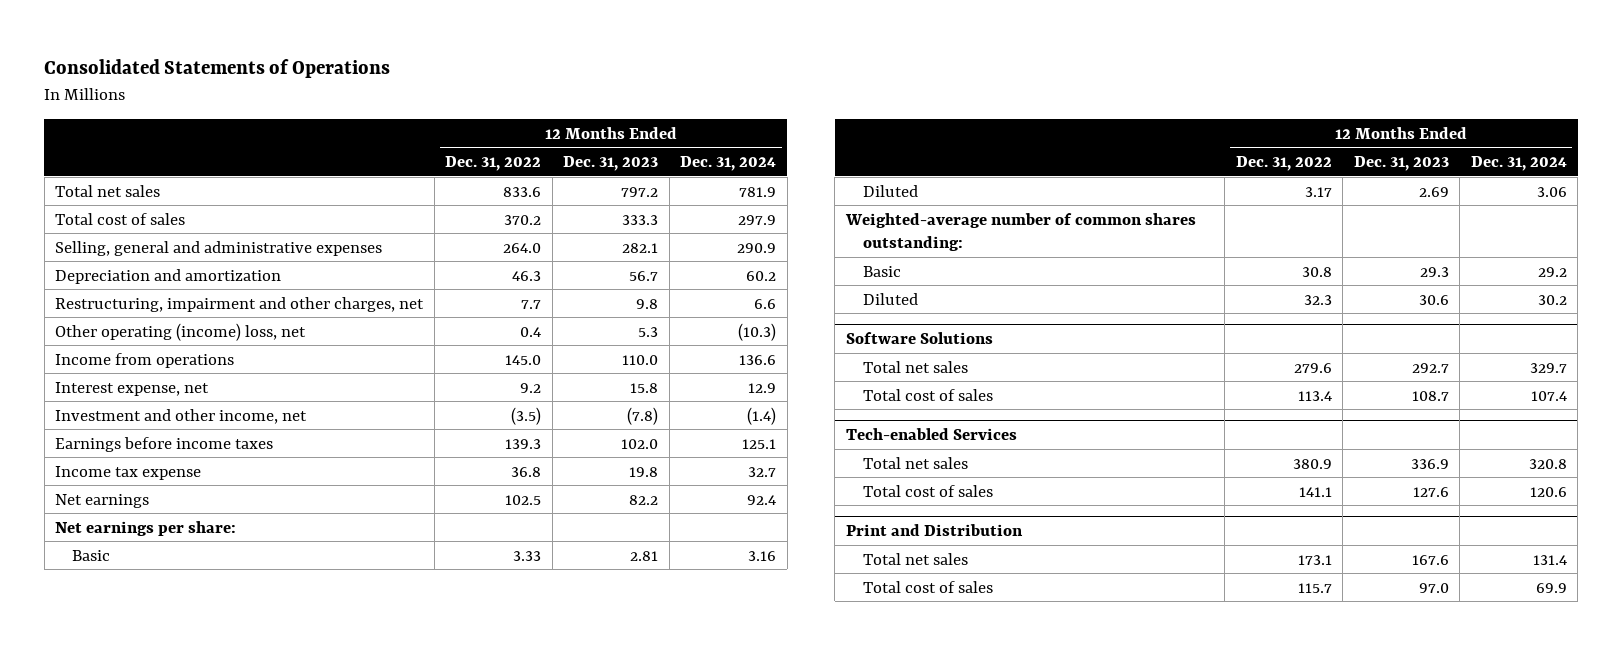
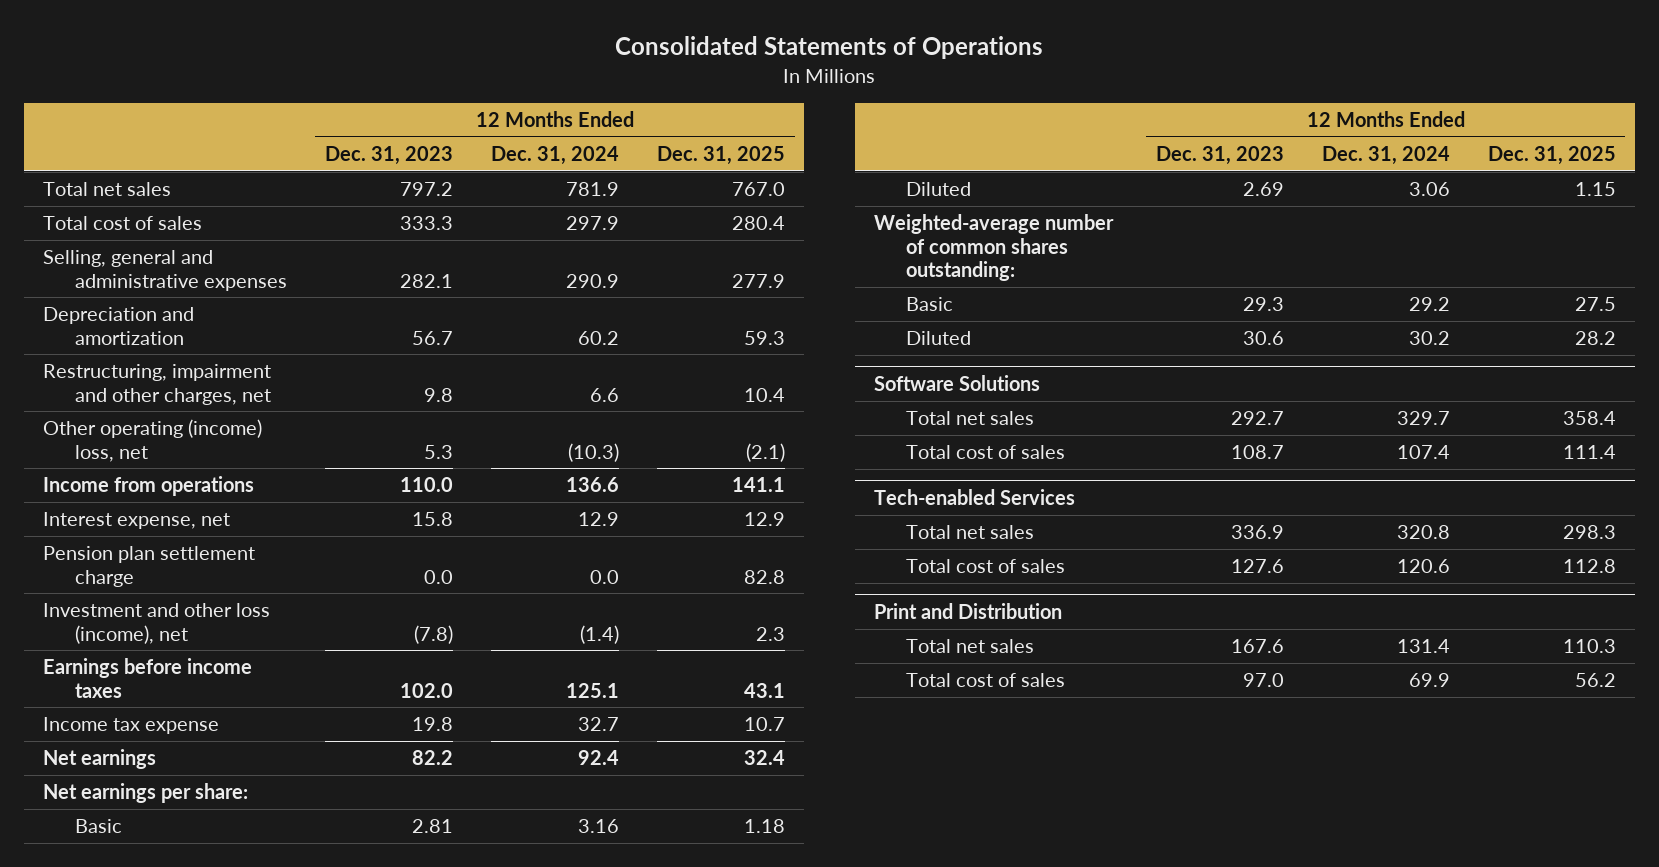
- | 12 Months Ended Dec. 31, 2022 | 12 Months Ended Dec. 31, 2023 | 12 Months Ended Dec. 31, 2024
+ | 12 Months Ended Dec. 31, 2023 | 12 Months Ended Dec. 31, 2024 | 12 Months Ended Dec. 31, 2025
- Investment and other income, net | (3.5) | (7.8) | (1.4)
+ Pension plan settlement charge | 0.0 | 0.0 | 82.8
+ Investment and other loss (income), net | (7.8) | (1.4) | 2.3

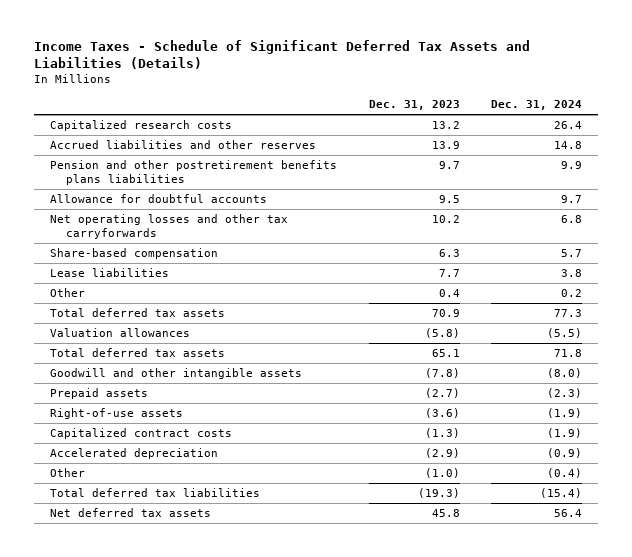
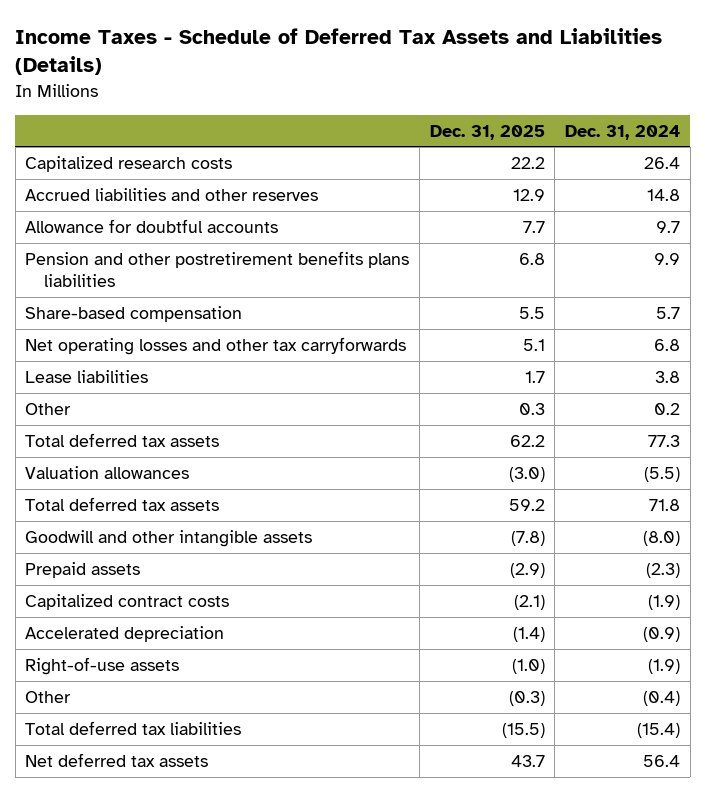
- Income Taxes - Schedule of Significant Deferred Tax Assets and Liabilities (Details)
+ Income Taxes - Schedule of Deferred Tax Assets and Liabilities (Details)
- | Dec. 31, 2023 | Dec. 31, 2024
+ | Dec. 31, 2025 | Dec. 31, 2024
moved down: Pension and other postretirement benefits plans liabilities | 6.8 | 9.9
moved down: Net operating losses and other tax carryforwards | 5.1 | 6.8
moved down: Right-of-use assets | (1.0) | (1.9)

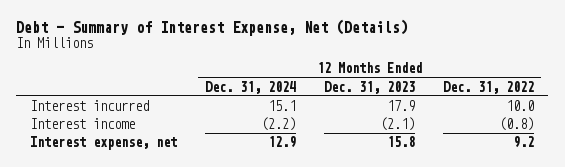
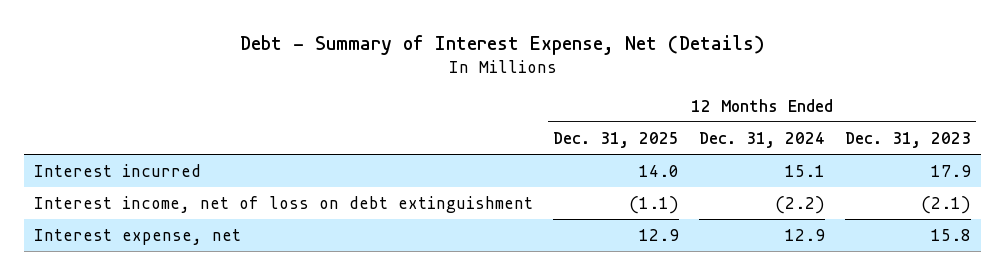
- | 12 Months Ended Dec. 31, 2024 | 12 Months Ended Dec. 31, 2023 | 12 Months Ended Dec. 31, 2022
+ | 12 Months Ended Dec. 31, 2025 | 12 Months Ended Dec. 31, 2024 | 12 Months Ended Dec. 31, 2023
- Interest income | (2.2) | (2.1) | (0.8)
+ Interest income, net of loss on debt extinguishment | (1.1) | (2.2) | (2.1)

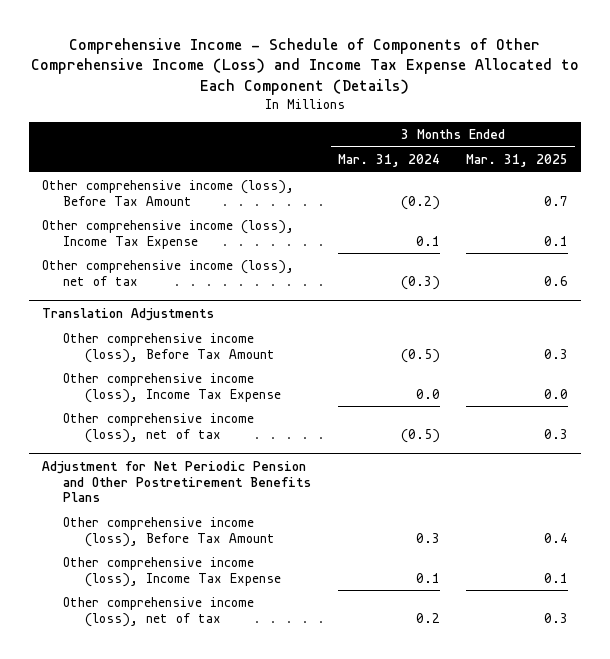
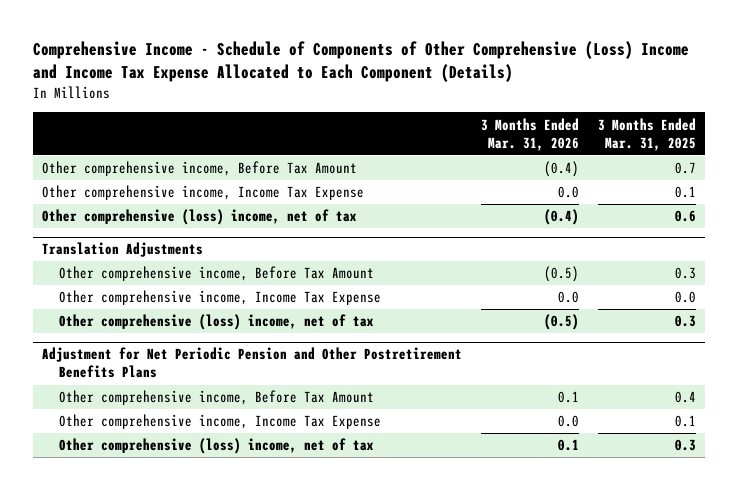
- Comprehensive Income - Schedule of Components of Other Comprehensive Income (Loss) and Income Tax Expense Allocated to Each Component (Details)
+ Comprehensive Income - Schedule of Components of Other Comprehensive (Loss) Income and Income Tax Expense Allocated to Each Component (Details)
- | 3 Months Ended Mar. 31, 2024 | 3 Months Ended Mar. 31, 2025
+ | 3 Months Ended Mar. 31, 2026 | 3 Months Ended Mar. 31, 2025
- Other comprehensive income (loss), Before Tax Amount | (0.2) | 0.7
- Other comprehensive income (loss), Income Tax Expense | 0.1 | 0.1
- Other comprehensive income (loss), net of tax | (0.3) | 0.6
+ Other comprehensive income, Before Tax Amount | (0.4) | 0.7
+ Other comprehensive income, Income Tax Expense | 0.0 | 0.1
+ Other comprehensive (loss) income, net of tax | (0.4) | 0.6
@ Translation Adjustments
- Other comprehensive income (loss), Before Tax Amount | (0.5) | 0.3
- Other comprehensive income (loss), Income Tax Expense | 0.0 | 0.0
- Other comprehensive income (loss), net of tax | (0.5) | 0.3
+ Other comprehensive income, Before Tax Amount | (0.5) | 0.3
+ Other comprehensive income, Income Tax Expense | 0.0 | 0.0
+ Other comprehensive (loss) income, net of tax | (0.5) | 0.3
@ Adjustment for Net Periodic Pension and Other Postretirement Benefits Plans
- Other comprehensive income (loss), Before Tax Amount | 0.3 | 0.4
- Other comprehensive income (loss), Income Tax Expense | 0.1 | 0.1
- Other comprehensive income (loss), net of tax | 0.2 | 0.3
+ Other comprehensive income, Before Tax Amount | 0.1 | 0.4
+ Other comprehensive income, Income Tax Expense | 0.0 | 0.1
+ Other comprehensive (loss) income, net of tax | 0.1 | 0.3

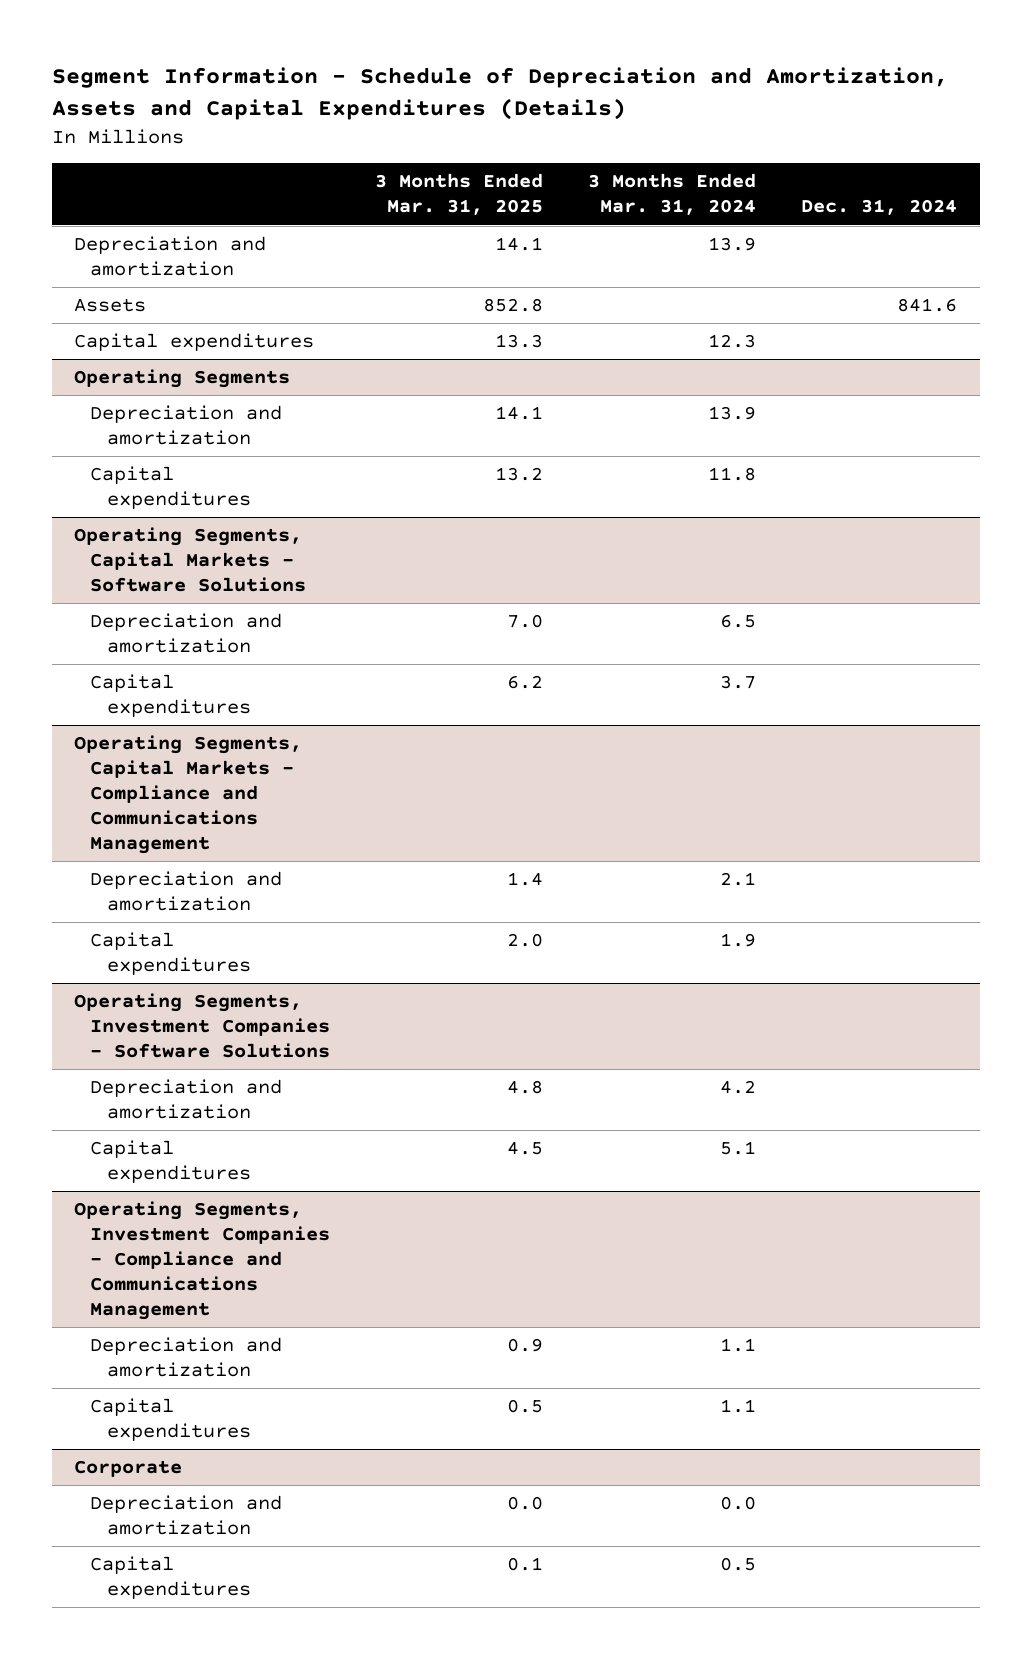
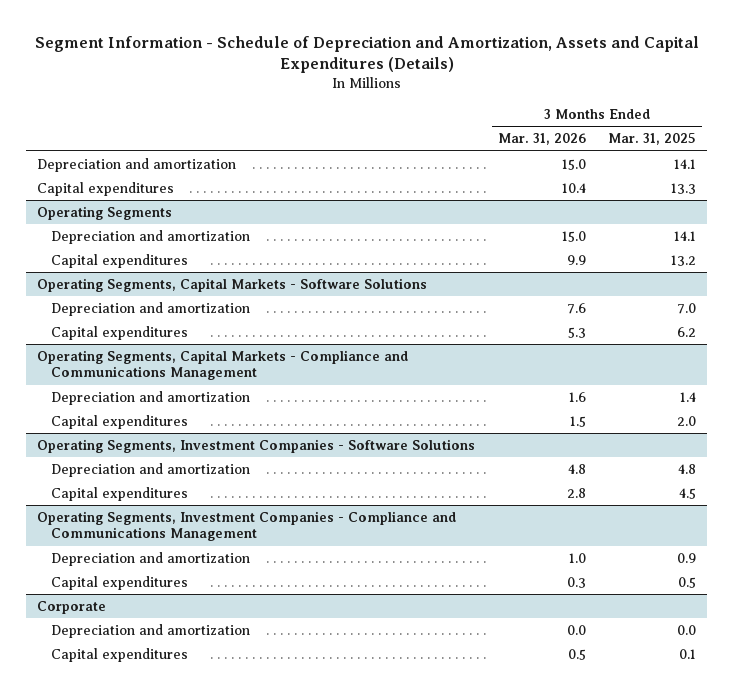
- | 3 Months Ended Mar. 31, 2025 | 3 Months Ended Mar. 31, 2024 | Dec. 31, 2024
+ | 3 Months Ended Mar. 31, 2026 | 3 Months Ended Mar. 31, 2025
- Assets | 852.8 | | 841.6

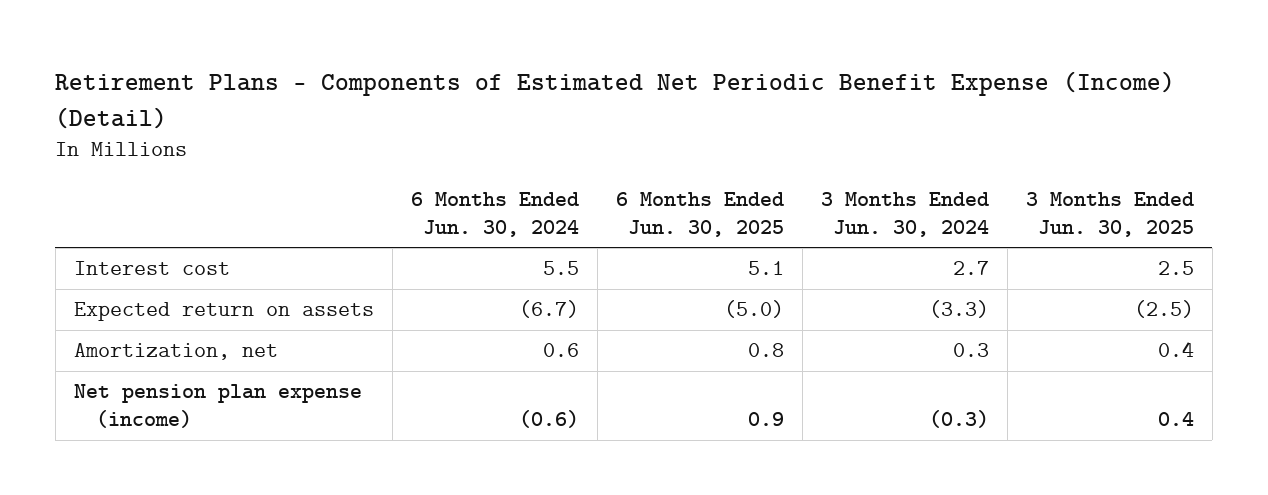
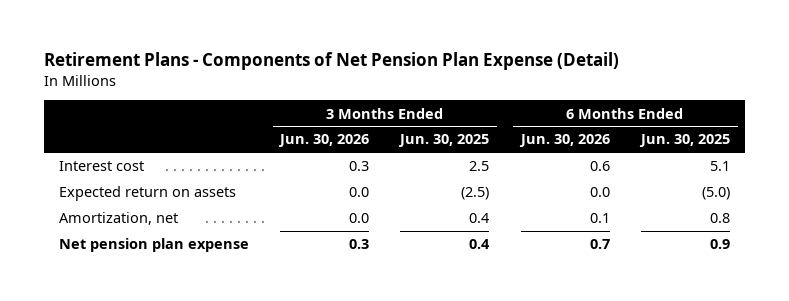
- Retirement Plans - Components of Estimated Net Periodic Benefit Expense (Income) (Detail)
+ Retirement Plans - Components of Net Pension Plan Expense (Detail)
- | 6 Months Ended Jun. 30, 2024 | 6 Months Ended Jun. 30, 2025 | 3 Months Ended Jun. 30, 2024 | 3 Months Ended Jun. 30, 2025
+ | 3 Months Ended Jun. 30, 2026 | 3 Months Ended Jun. 30, 2025 | 6 Months Ended Jun. 30, 2026 | 6 Months Ended Jun. 30, 2025
- Net pension plan expense (income) | (0.6) | 0.9 | (0.3) | 0.4
+ Net pension plan expense | 0.3 | 0.4 | 0.7 | 0.9

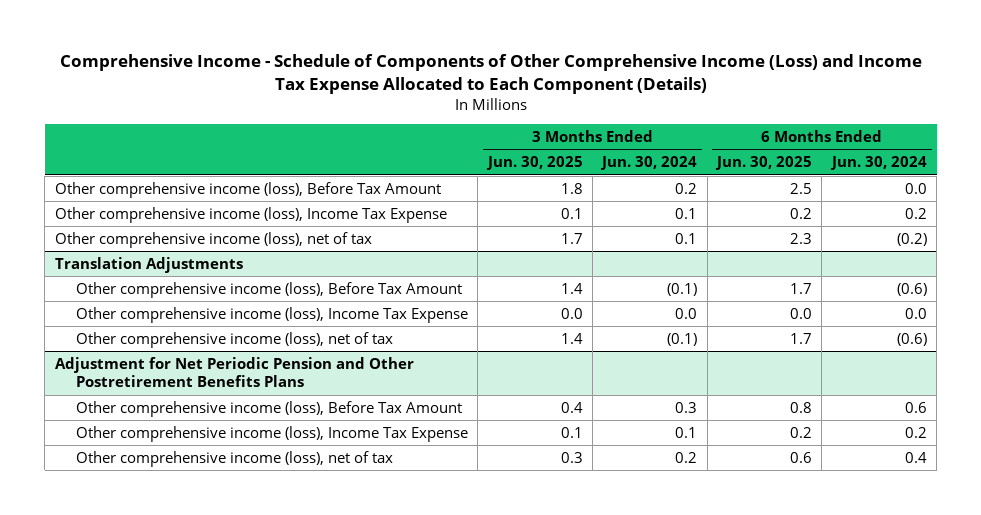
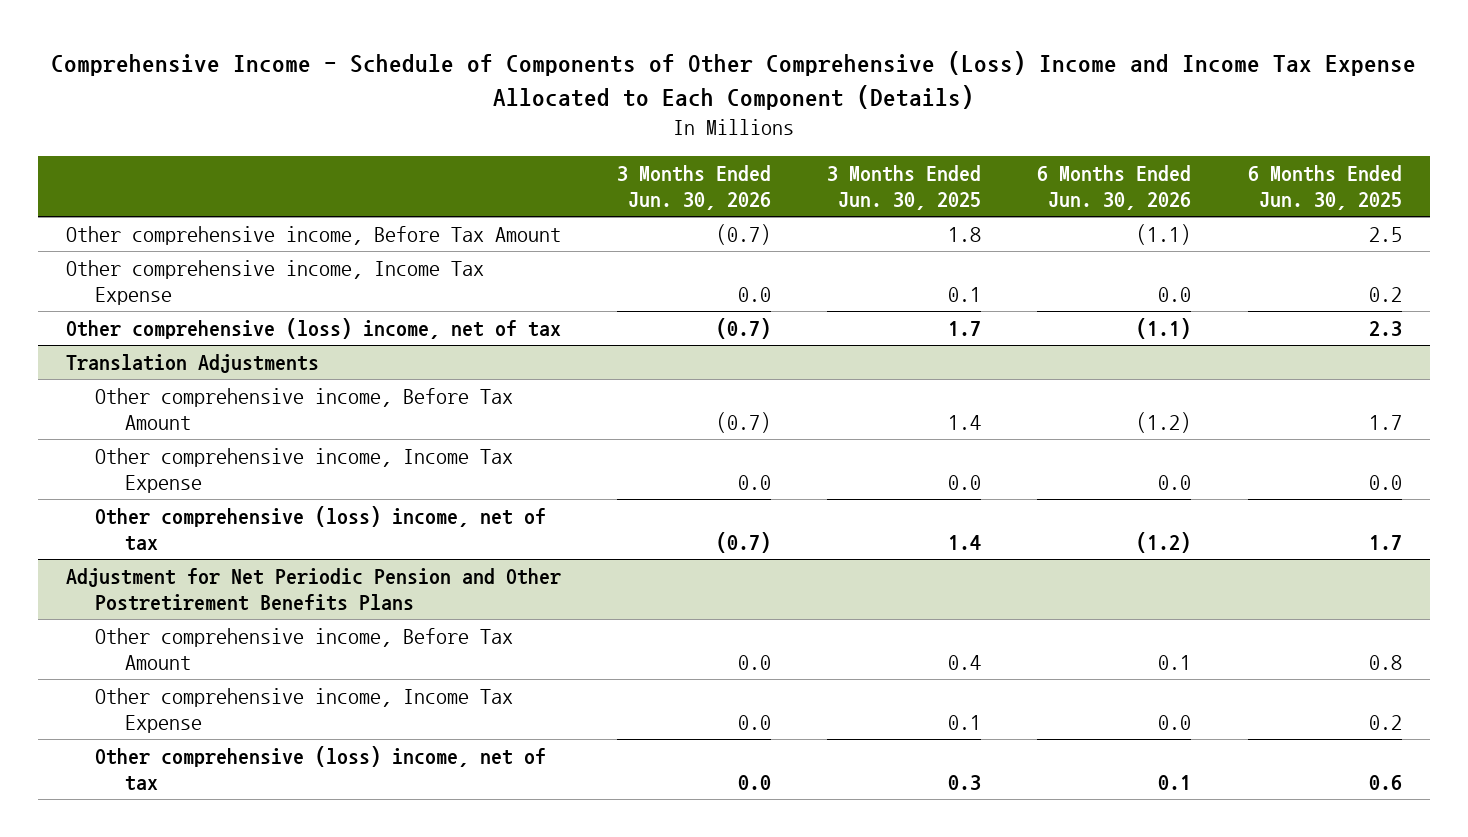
- Comprehensive Income - Schedule of Components of Other Comprehensive Income (Loss) and Income Tax Expense Allocated to Each Component (Details)
+ Comprehensive Income - Schedule of Components of Other Comprehensive (Loss) Income and Income Tax Expense Allocated to Each Component (Details)
- | 3 Months Ended Jun. 30, 2025 | 3 Months Ended Jun. 30, 2024 | 6 Months Ended Jun. 30, 2025 | 6 Months Ended Jun. 30, 2024
+ | 3 Months Ended Jun. 30, 2026 | 3 Months Ended Jun. 30, 2025 | 6 Months Ended Jun. 30, 2026 | 6 Months Ended Jun. 30, 2025
- Other comprehensive income (loss), Before Tax Amount | 1.8 | 0.2 | 2.5 | 0.0
- Other comprehensive income (loss), Income Tax Expense | 0.1 | 0.1 | 0.2 | 0.2
- Other comprehensive income (loss), net of tax | 1.7 | 0.1 | 2.3 | (0.2)
+ Other comprehensive income, Before Tax Amount | (0.7) | 1.8 | (1.1) | 2.5
+ Other comprehensive income, Income Tax Expense | 0.0 | 0.1 | 0.0 | 0.2
+ Other comprehensive (loss) income, net of tax | (0.7) | 1.7 | (1.1) | 2.3
@ Translation Adjustments
- Other comprehensive income (loss), Before Tax Amount | 1.4 | (0.1) | 1.7 | (0.6)
- Other comprehensive income (loss), Income Tax Expense | 0.0 | 0.0 | 0.0 | 0.0
- Other comprehensive income (loss), net of tax | 1.4 | (0.1) | 1.7 | (0.6)
+ Other comprehensive income, Before Tax Amount | (0.7) | 1.4 | (1.2) | 1.7
+ Other comprehensive income, Income Tax Expense | 0.0 | 0.0 | 0.0 | 0.0
+ Other comprehensive (loss) income, net of tax | (0.7) | 1.4 | (1.2) | 1.7
@ Adjustment for Net Periodic Pension and Other Postretirement Benefits Plans
- Other comprehensive income (loss), Before Tax Amount | 0.4 | 0.3 | 0.8 | 0.6
- Other comprehensive income (loss), Income Tax Expense | 0.1 | 0.1 | 0.2 | 0.2
- Other comprehensive income (loss), net of tax | 0.3 | 0.2 | 0.6 | 0.4
+ Other comprehensive income, Before Tax Amount | 0.0 | 0.4 | 0.1 | 0.8
+ Other comprehensive income, Income Tax Expense | 0.0 | 0.1 | 0.0 | 0.2
+ Other comprehensive (loss) income, net of tax | 0.0 | 0.3 | 0.1 | 0.6

